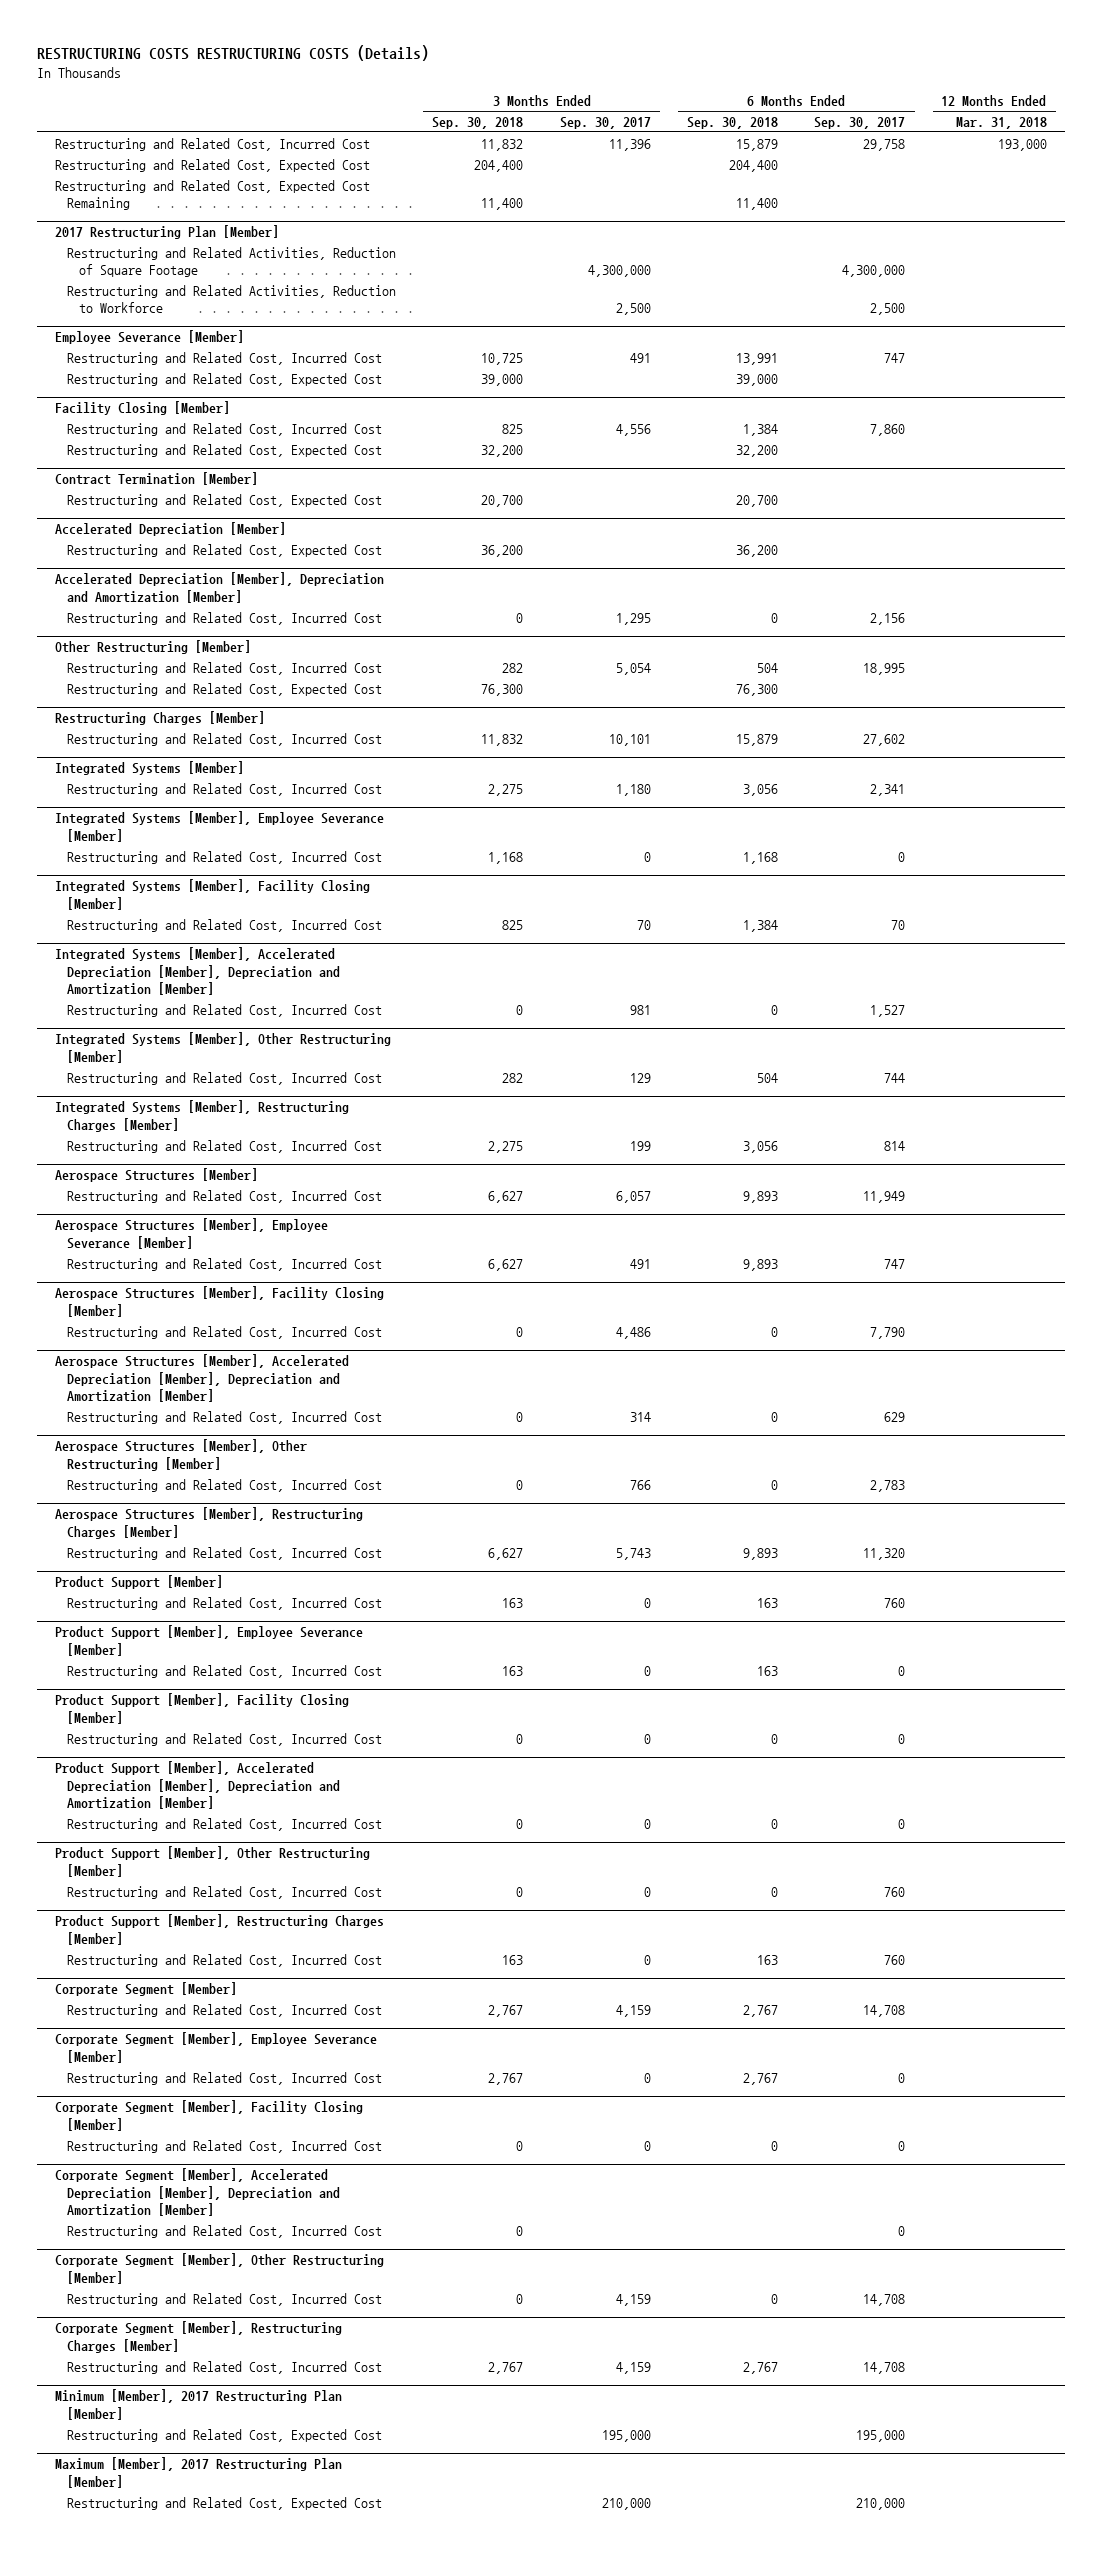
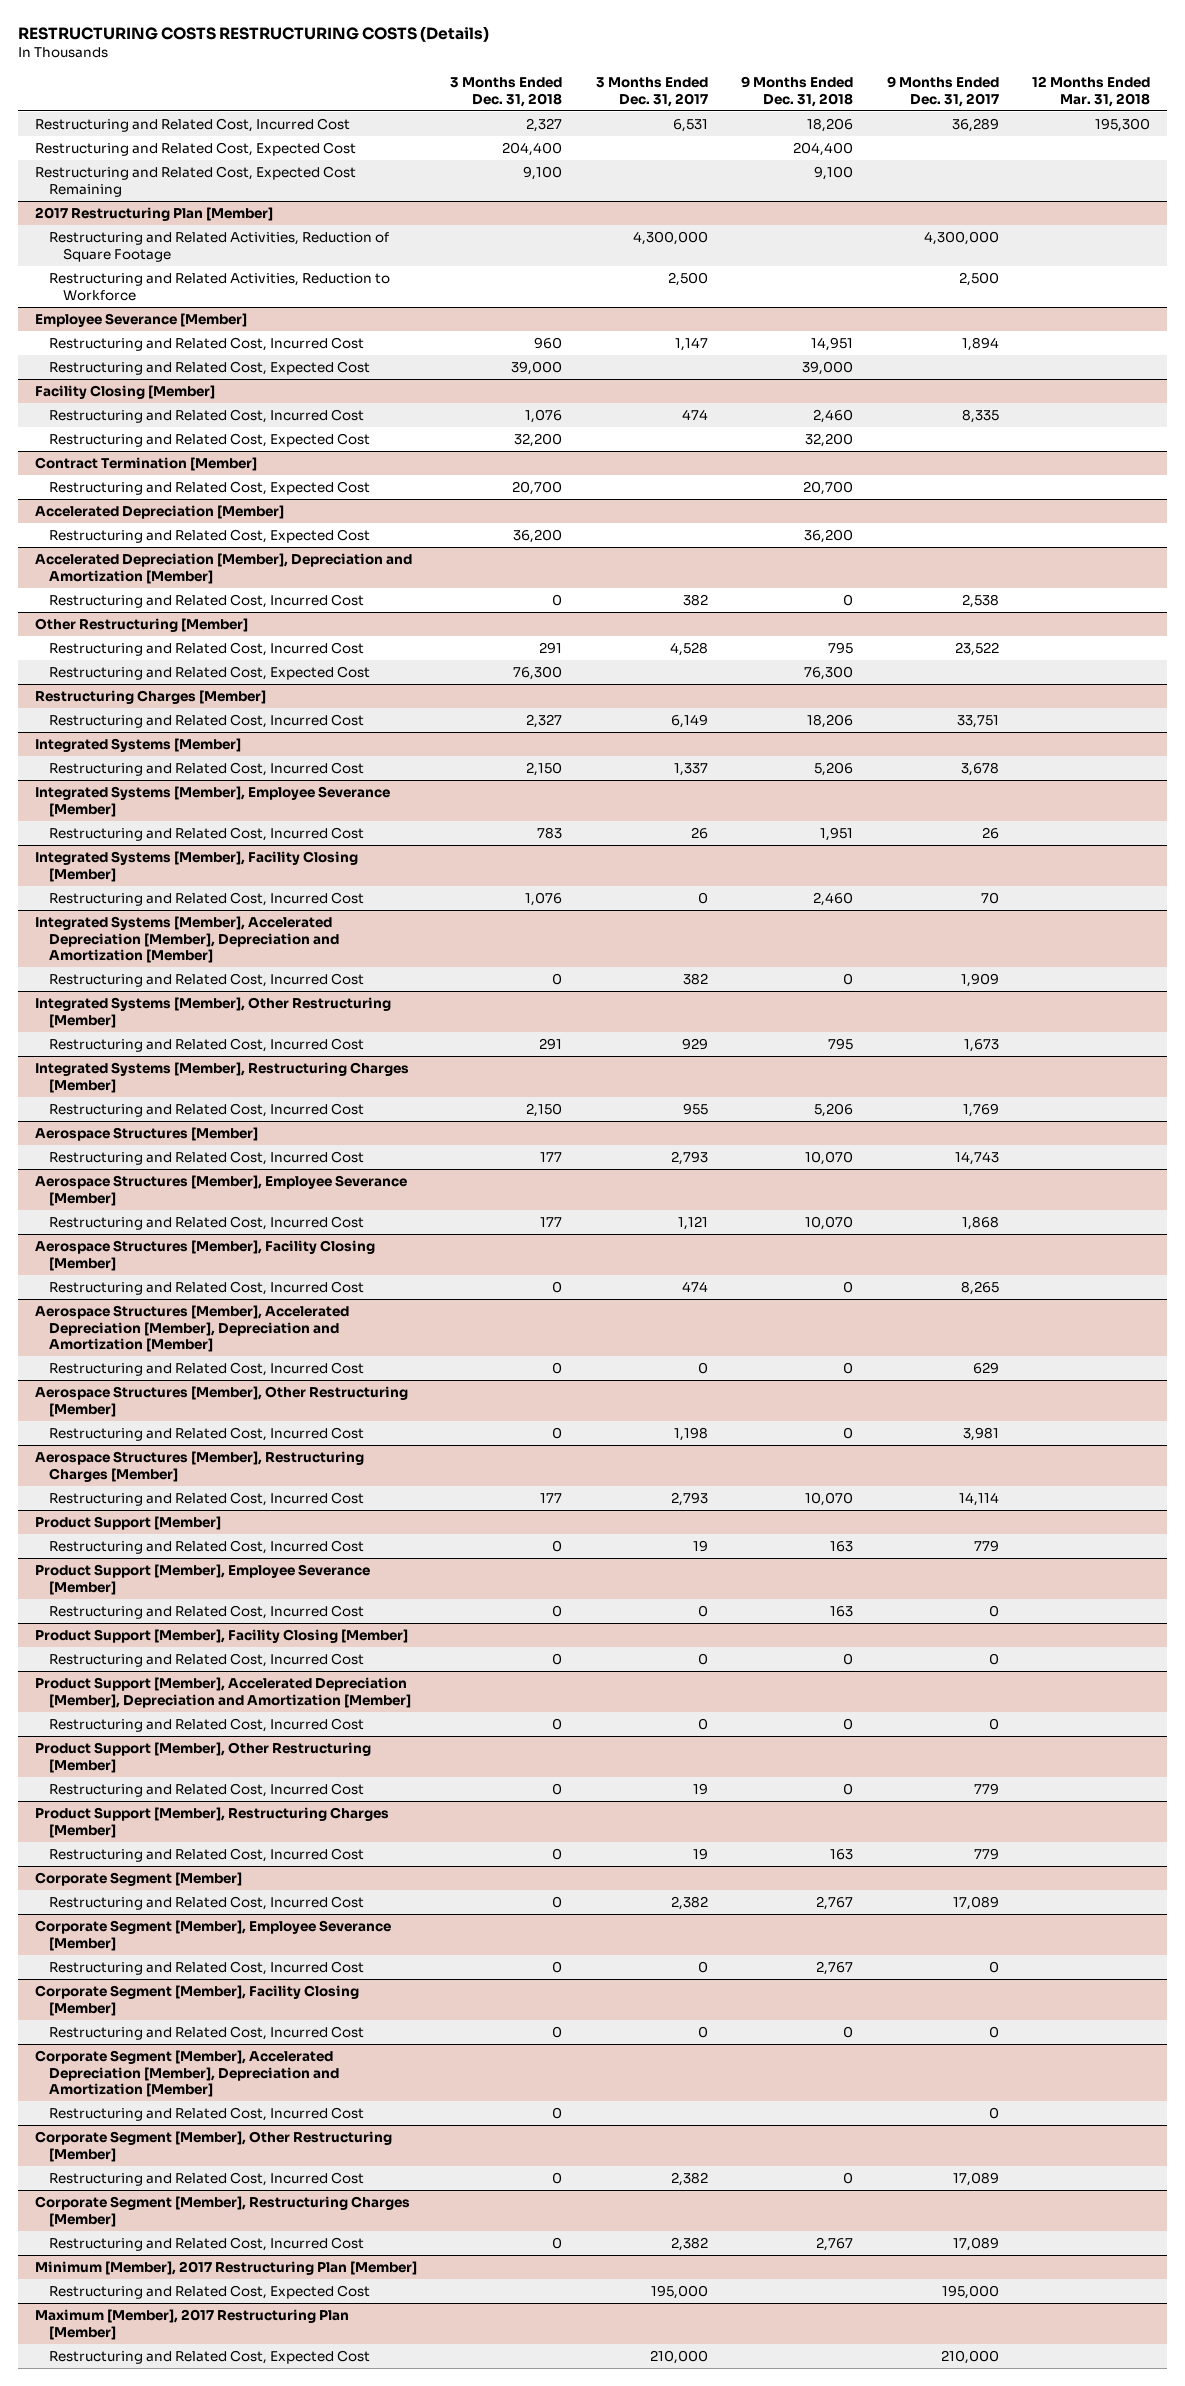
- | 3 Months Ended Sep. 30, 2018 | 3 Months Ended Sep. 30, 2017 | 6 Months Ended Sep. 30, 2018 | 6 Months Ended Sep. 30, 2017 | 12 Months Ended Mar. 31, 2018
+ | 3 Months Ended Dec. 31, 2018 | 3 Months Ended Dec. 31, 2017 | 9 Months Ended Dec. 31, 2018 | 9 Months Ended Dec. 31, 2017 | 12 Months Ended Mar. 31, 2018
- Restructuring and Related Cost, Incurred Cost | 11,832 | 11,396 | 15,879 | 29,758 | 193,000
+ Restructuring and Related Cost, Incurred Cost | 2,327 | 6,531 | 18,206 | 36,289 | 195,300

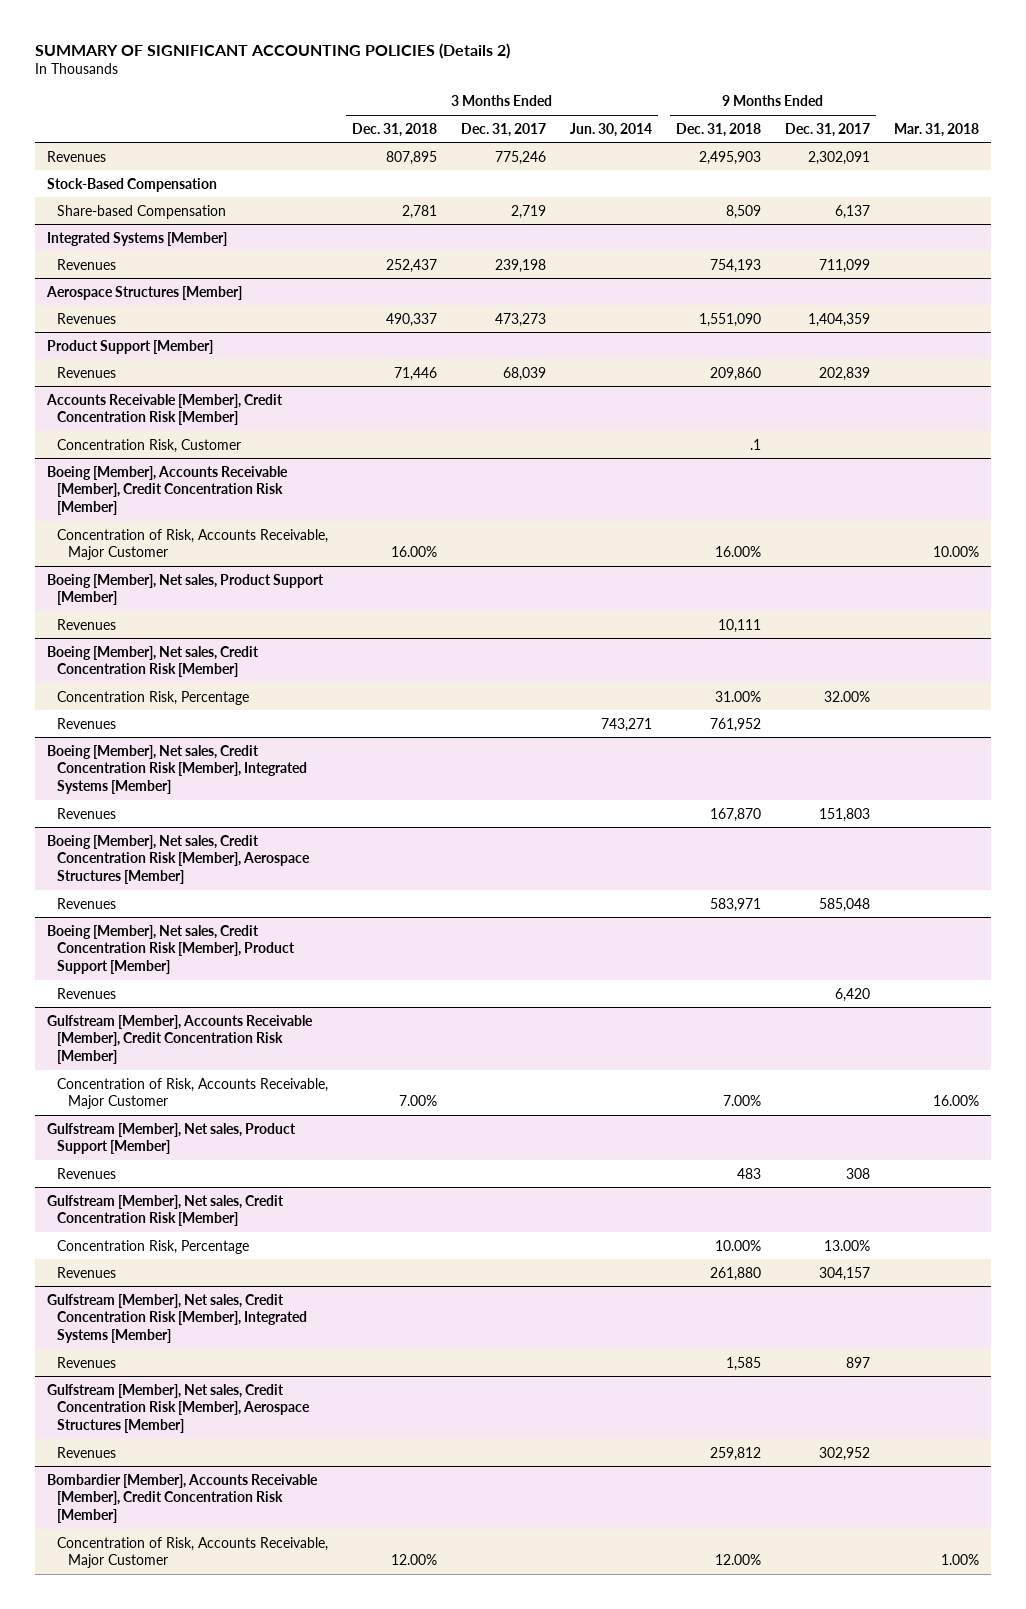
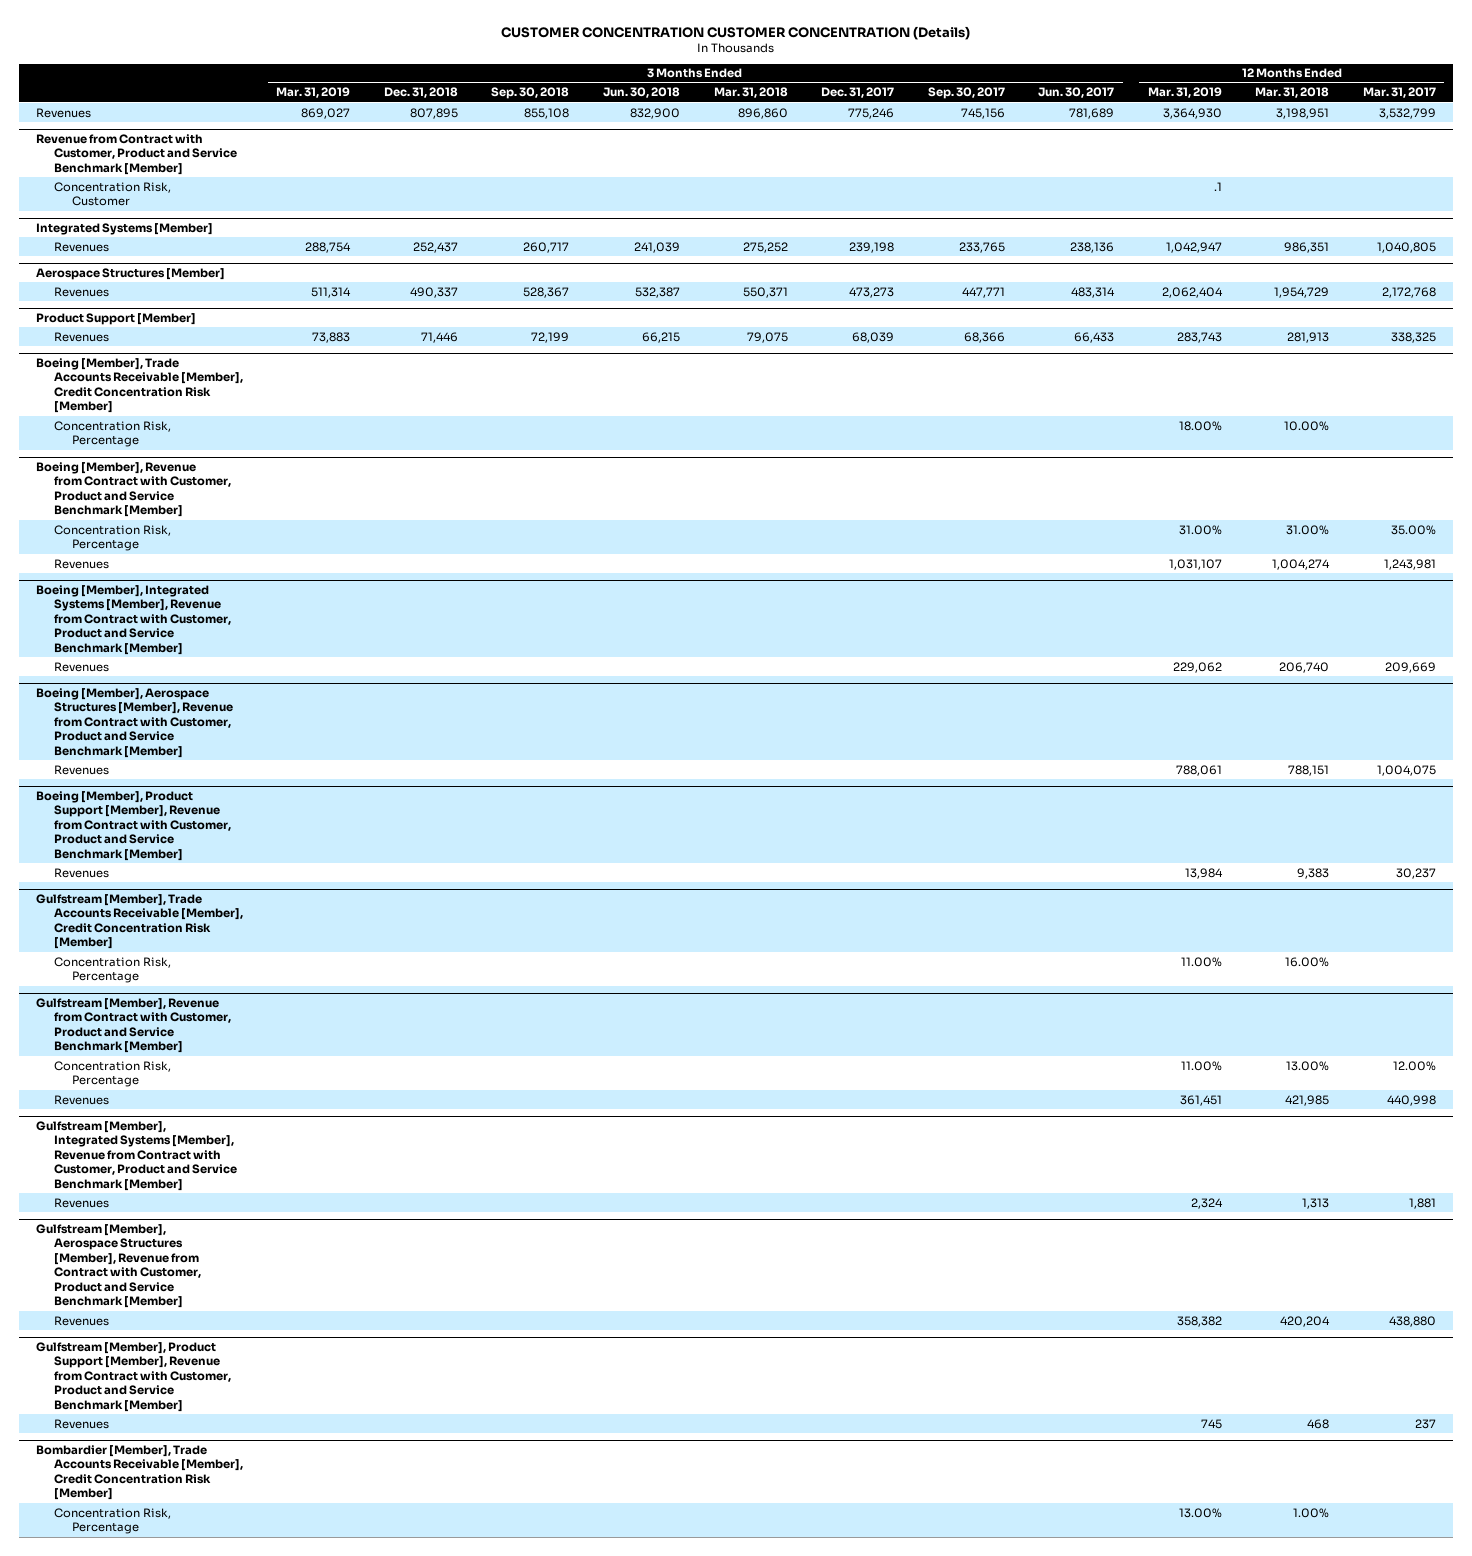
- SUMMARY OF SIGNIFICANT ACCOUNTING POLICIES (Details 2)
+ CUSTOMER CONCENTRATION CUSTOMER CONCENTRATION (Details)
- | 3 Months Ended Dec. 31, 2018 | 3 Months Ended Dec. 31, 2017 | 3 Months Ended Jun. 30, 2014 | 9 Months Ended Dec. 31, 2018 | 9 Months Ended Dec. 31, 2017 | Mar. 31, 2018
+ | 3 Months Ended Mar. 31, 2019 | 3 Months Ended Dec. 31, 2018 | 3 Months Ended Sep. 30, 2018 | 3 Months Ended Jun. 30, 2018 | 3 Months Ended Mar. 31, 2018 | 3 Months Ended Dec. 31, 2017 | 3 Months Ended Sep. 30, 2017 | 3 Months Ended Jun. 30, 2017 | 12 Months Ended Mar. 31, 2019 | 12 Months Ended Mar. 31, 2018 | 12 Months Ended Mar. 31, 2017
- Stock-Based Compensation
- Share-based Compensation | 2,781 | 2,719 | | 8,509 | 6,137 |
+ Revenue from Contract with Customer, Product and Service Benchmark [Member]
+ Concentration Risk, Customer | | | | | | | | | .1 | |
- Accounts Receivable [Member], Credit Concentration Risk [Member]
- Concentration Risk, Customer | | | | .1 | |
- Boeing [Member], Accounts Receivable [Member], Credit Concentration Risk [Member]
- Concentration of Risk, Accounts Receivable, Major Customer | 16.00% | | | 16.00% | | 10.00%
- Boeing [Member], Net sales, Product Support [Member]
- Revenues | | | | 10,111 | |
- Boeing [Member], Net sales, Credit Concentration Risk [Member]
- Concentration Risk, Percentage | | | | 31.00% | 32.00% |
- Revenues | | | 743,271 | 761,952 | |
- Boeing [Member], Net sales, Credit Concentration Risk [Member], Integrated Systems [Member]
- Revenues | | | | 167,870 | 151,803 |
- Boeing [Member], Net sales, Credit Concentration Risk [Member], Aerospace Structures [Member]
- Revenues | | | | 583,971 | 585,048 |
- Boeing [Member], Net sales, Credit Concentration Risk [Member], Product Support [Member]
- Revenues | | | | | 6,420 |
- Gulfstream [Member], Accounts Receivable [Member], Credit Concentration Risk [Member]
- Concentration of Risk, Accounts Receivable, Major Customer | 7.00% | | | 7.00% | | 16.00%
- Gulfstream [Member], Net sales, Product Support [Member]
- Revenues | | | | 483 | 308 |
- Gulfstream [Member], Net sales, Credit Concentration Risk [Member]
- Concentration Risk, Percentage | | | | 10.00% | 13.00% |
- Revenues | | | | 261,880 | 304,157 |
- Gulfstream [Member], Net sales, Credit Concentration Risk [Member], Integrated Systems [Member]
- Revenues | | | | 1,585 | 897 |
- Gulfstream [Member], Net sales, Credit Concentration Risk [Member], Aerospace Structures [Member]
- Revenues | | | | 259,812 | 302,952 |
- Bombardier [Member], Accounts Receivable [Member], Credit Concentration Risk [Member]
- Concentration of Risk, Accounts Receivable, Major Customer | 12.00% | | | 12.00% | | 1.00%
+ Boeing [Member], Trade Accounts Receivable [Member], Credit Concentration Risk [Member]
+ Concentration Risk, Percentage | | | | | | | | | 18.00% | 10.00% |
+ Boeing [Member], Revenue from Contract with Customer, Product and Service Benchmark [Member]
+ Concentration Risk, Percentage | | | | | | | | | 31.00% | 31.00% | 35.00%
+ Revenues | | | | | | | | | 1,031,107 | 1,004,274 | 1,243,981
+ Boeing [Member], Integrated Systems [Member], Revenue from Contract with Customer, Product and Service Benchmark [Member]
+ Revenues | | | | | | | | | 229,062 | 206,740 | 209,669
+ Boeing [Member], Aerospace Structures [Member], Revenue from Contract with Customer, Product and Service Benchmark [Member]
+ Revenues | | | | | | | | | 788,061 | 788,151 | 1,004,075
+ Boeing [Member], Product Support [Member], Revenue from Contract with Customer, Product and Service Benchmark [Member]
+ Revenues | | | | | | | | | 13,984 | 9,383 | 30,237
+ Gulfstream [Member], Trade Accounts Receivable [Member], Credit Concentration Risk [Member]
+ Concentration Risk, Percentage | | | | | | | | | 11.00% | 16.00% |
+ Gulfstream [Member], Revenue from Contract with Customer, Product and Service Benchmark [Member]
+ Concentration Risk, Percentage | | | | | | | | | 11.00% | 13.00% | 12.00%
+ Revenues | | | | | | | | | 361,451 | 421,985 | 440,998
+ Gulfstream [Member], Integrated Systems [Member], Revenue from Contract with Customer, Product and Service Benchmark [Member]
+ Revenues | | | | | | | | | 2,324 | 1,313 | 1,881
+ Gulfstream [Member], Aerospace Structures [Member], Revenue from Contract with Customer, Product and Service Benchmark [Member]
+ Revenues | | | | | | | | | 358,382 | 420,204 | 438,880
+ Gulfstream [Member], Product Support [Member], Revenue from Contract with Customer, Product and Service Benchmark [Member]
+ Revenues | | | | | | | | | 745 | 468 | 237
+ Bombardier [Member], Trade Accounts Receivable [Member], Credit Concentration Risk [Member]
+ Concentration Risk, Percentage | | | | | | | | | 13.00% | 1.00% |

